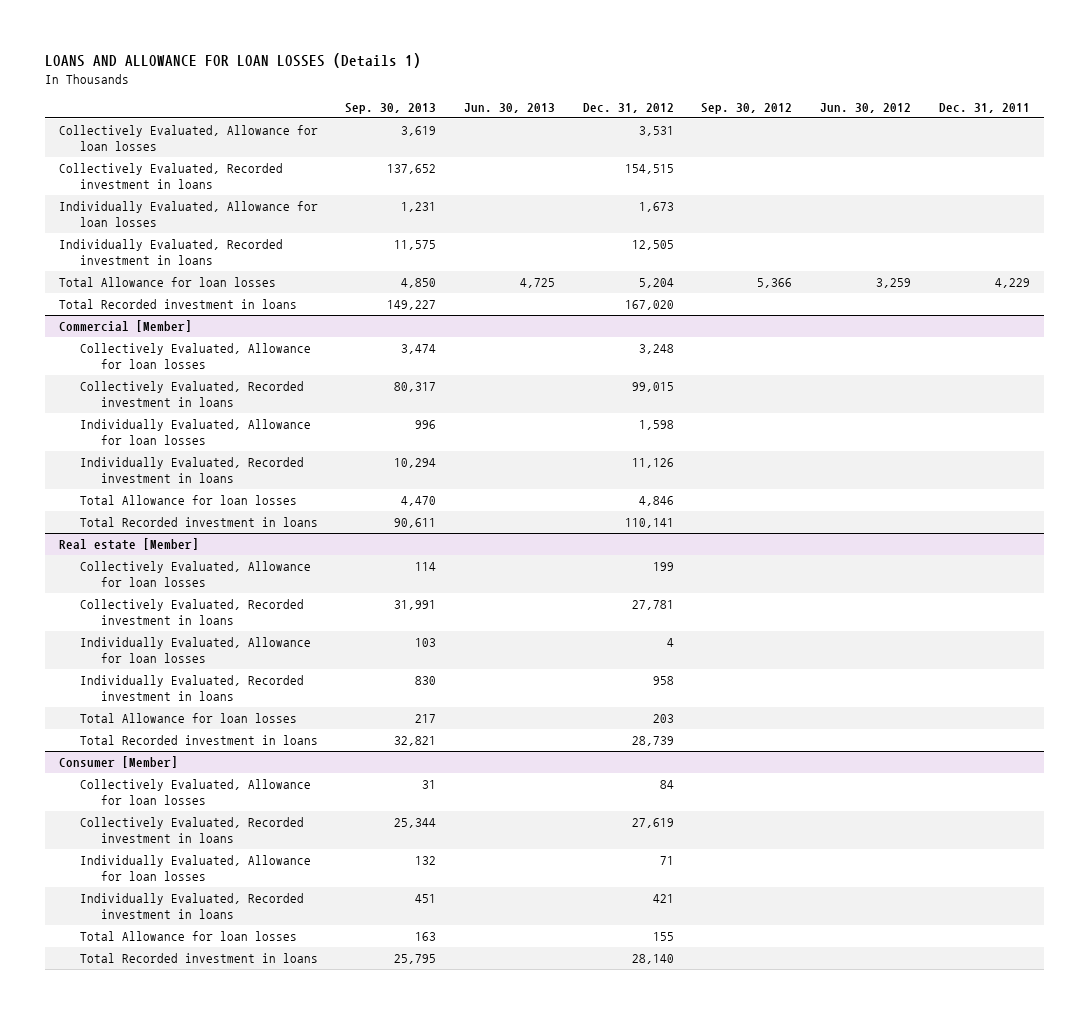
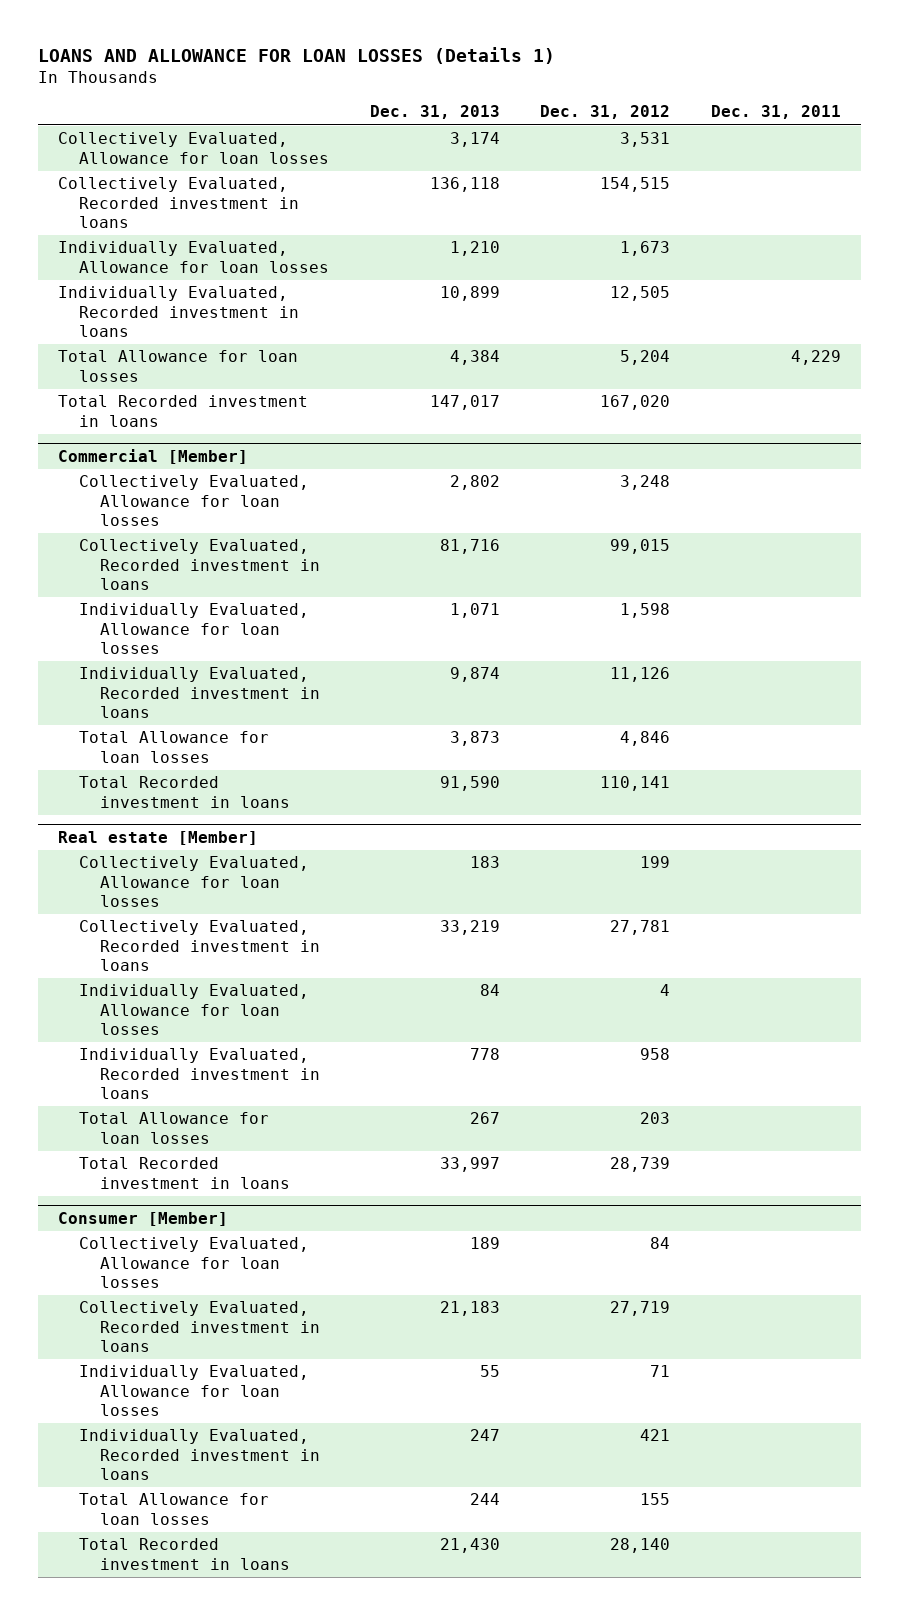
- | Sep. 30, 2013 | Jun. 30, 2013 | Dec. 31, 2012 | Sep. 30, 2012 | Jun. 30, 2012 | Dec. 31, 2011
+ | Dec. 31, 2013 | Dec. 31, 2012 | Dec. 31, 2011
@ Consumer [Member]
- Collectively Evaluated, Recorded investment in loans | 25,344 | | 27,619 | | |
+ Collectively Evaluated, Recorded investment in loans | 21,183 | 27,719 |

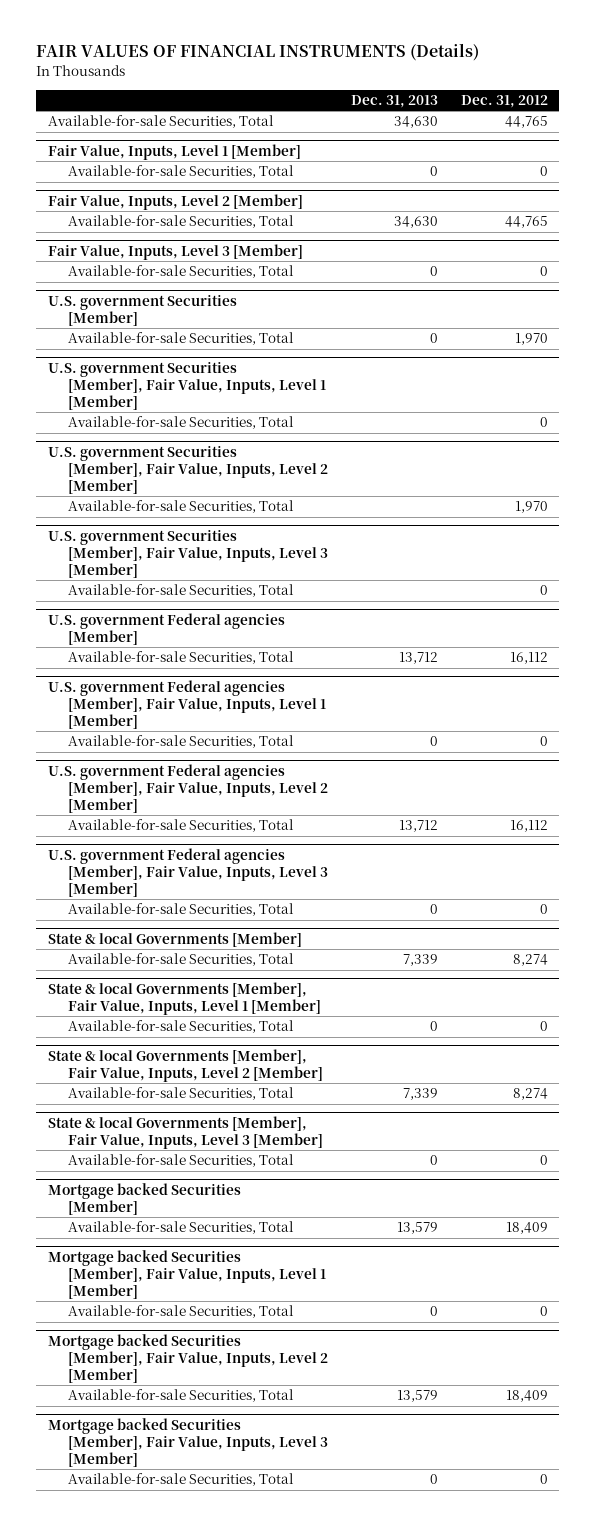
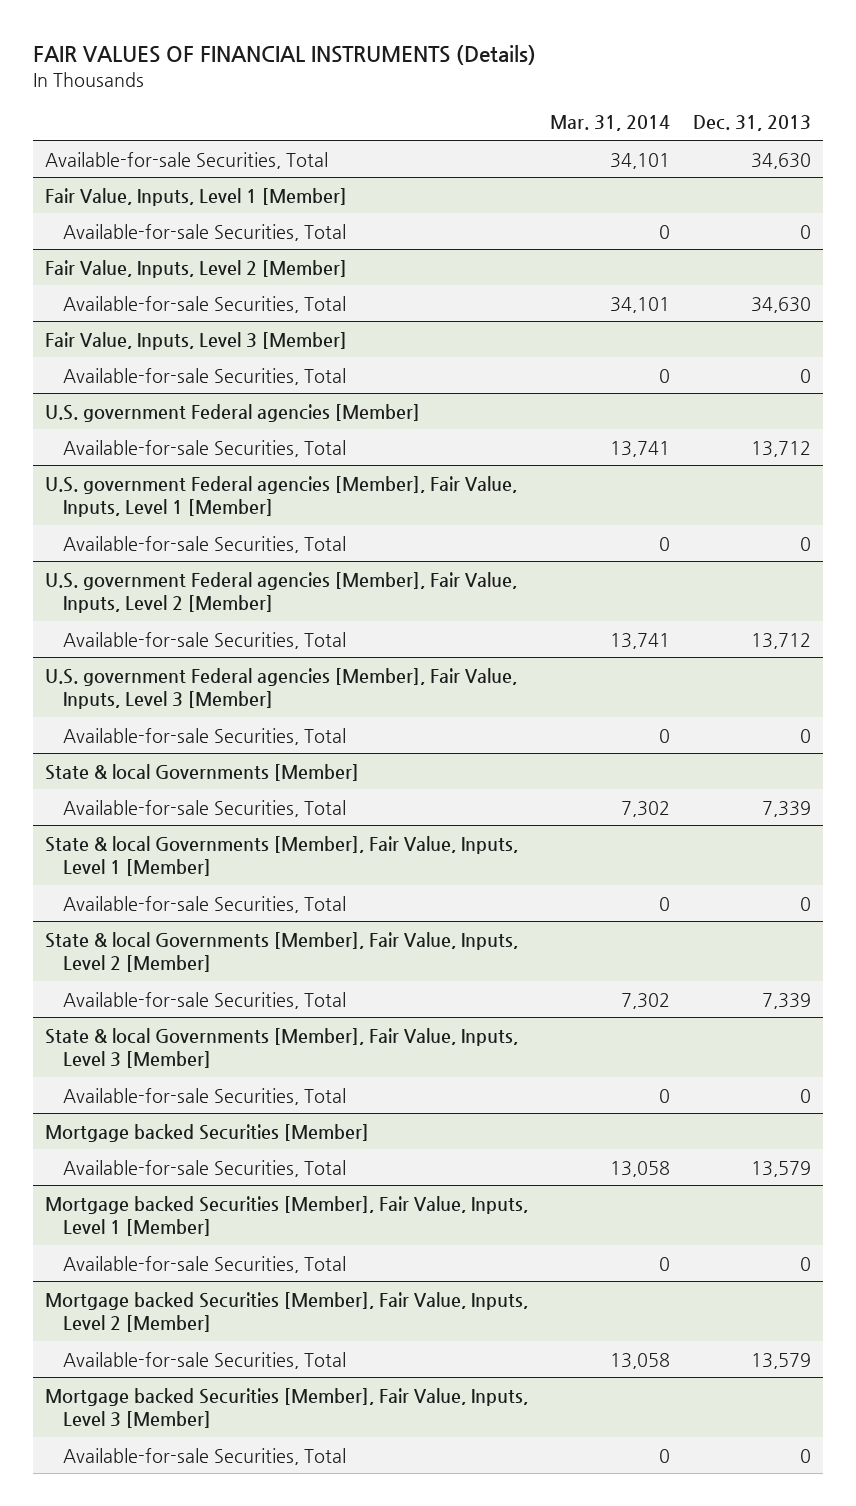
- | Dec. 31, 2013 | Dec. 31, 2012
+ | Mar. 31, 2014 | Dec. 31, 2013
- U.S. government Securities [Member]
- Available-for-sale Securities, Total | 0 | 1,970
- U.S. government Securities [Member], Fair Value, Inputs, Level 1 [Member]
- Available-for-sale Securities, Total | | 0
- U.S. government Securities [Member], Fair Value, Inputs, Level 2 [Member]
- Available-for-sale Securities, Total | | 1,970
- U.S. government Securities [Member], Fair Value, Inputs, Level 3 [Member]
- Available-for-sale Securities, Total | | 0

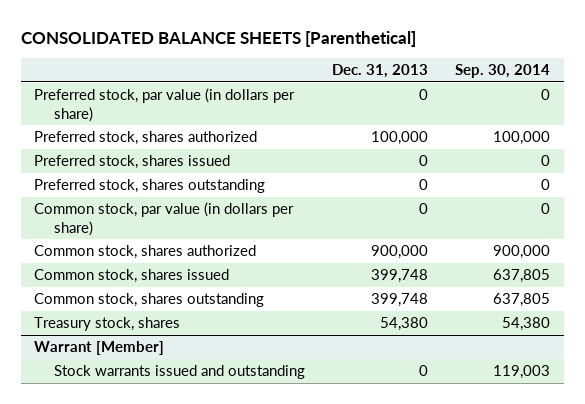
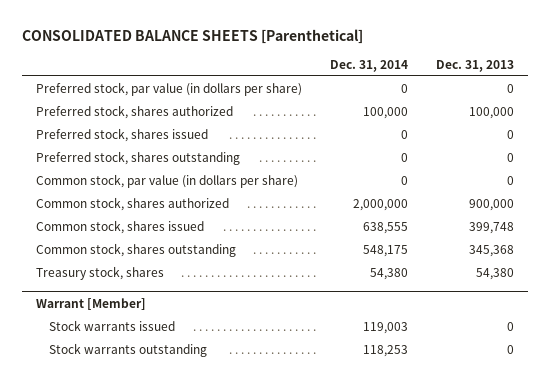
- | Dec. 31, 2013 | Sep. 30, 2014
+ | Dec. 31, 2014 | Dec. 31, 2013
- Common stock, shares outstanding | 399,748 | 637,805
+ Common stock, shares outstanding | 548,175 | 345,368
@ Warrant [Member]
- Stock warrants issued and outstanding | 0 | 119,003
+ Stock warrants issued | 119,003 | 0
+ Stock warrants outstanding | 118,253 | 0

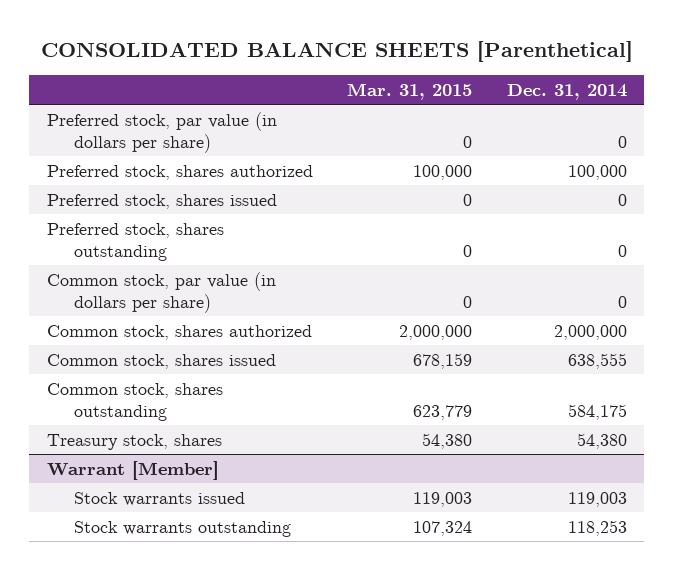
- | Dec. 31, 2014 | Dec. 31, 2013
+ | Mar. 31, 2015 | Dec. 31, 2014
- Common stock, shares outstanding | 548,175 | 345,368
+ Common stock, shares outstanding | 623,779 | 584,175

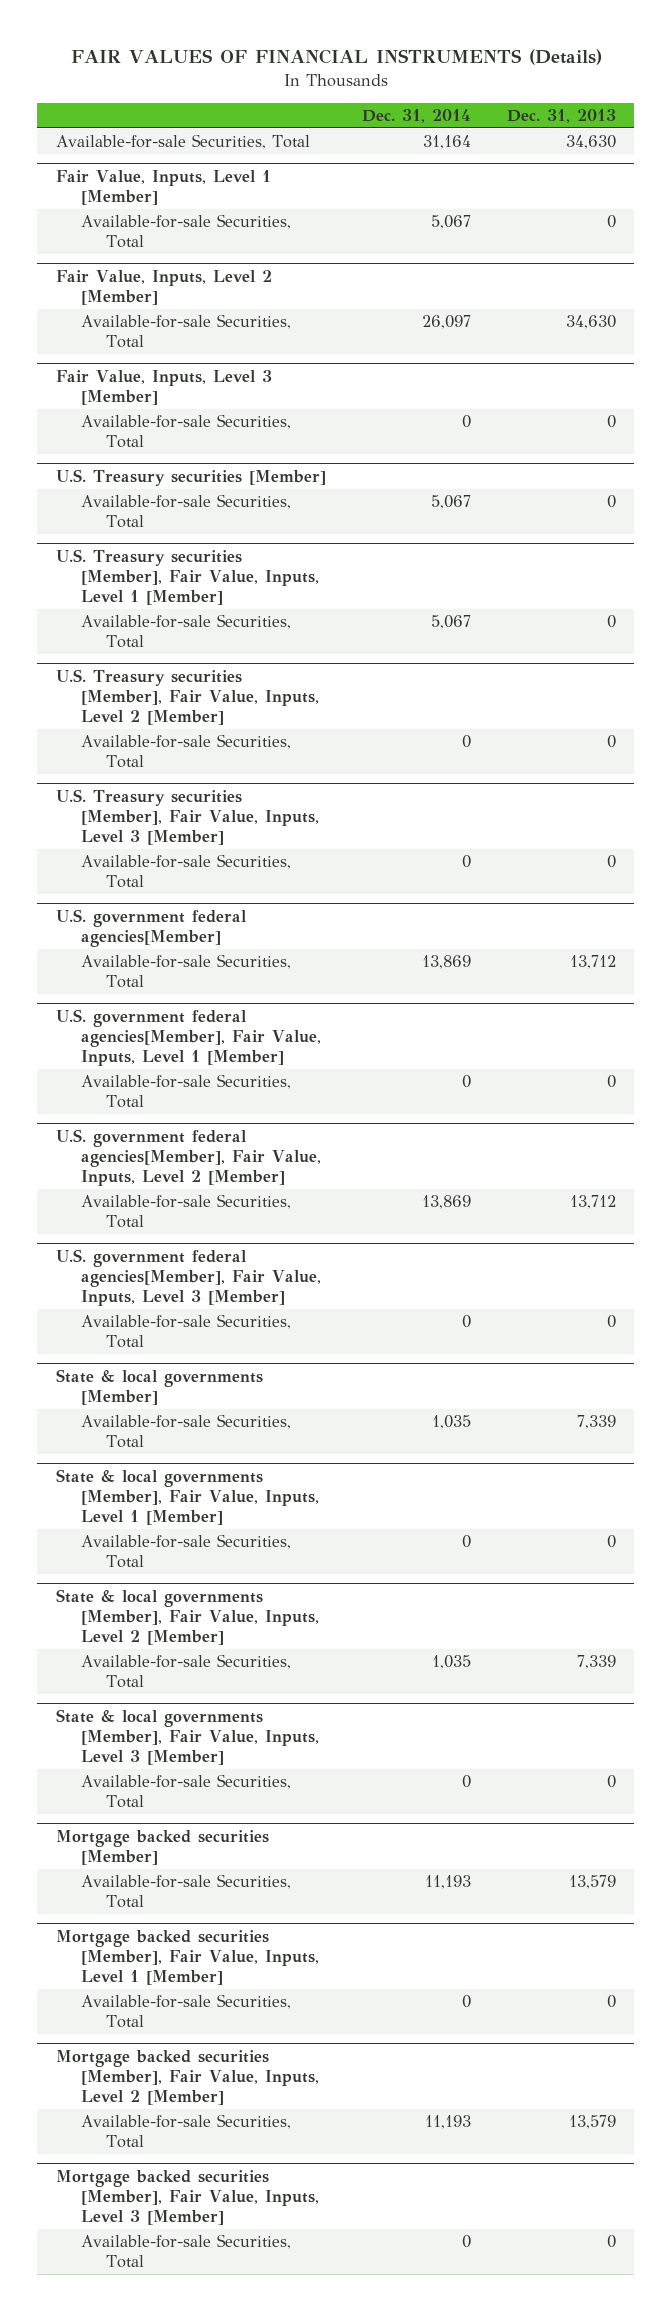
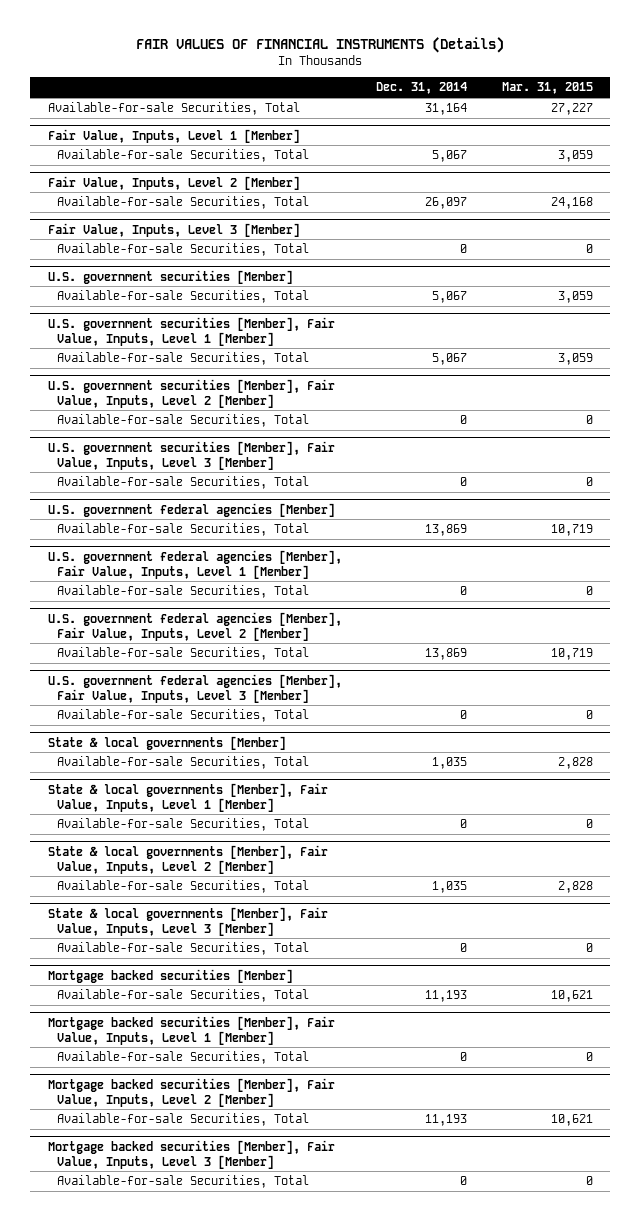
- | Dec. 31, 2014 | Dec. 31, 2013
+ | Dec. 31, 2014 | Mar. 31, 2015
- U.S. Treasury securities [Member]
+ U.S. government securities [Member]
- U.S. Treasury securities [Member], Fair Value, Inputs, Level 1 [Member]
+ U.S. government securities [Member], Fair Value, Inputs, Level 1 [Member]
- U.S. Treasury securities [Member], Fair Value, Inputs, Level 2 [Member]
+ U.S. government securities [Member], Fair Value, Inputs, Level 2 [Member]
- U.S. Treasury securities [Member], Fair Value, Inputs, Level 3 [Member]
+ U.S. government securities [Member], Fair Value, Inputs, Level 3 [Member]
- U.S. government federal agencies[Member]
+ U.S. government federal agencies [Member]
- U.S. government federal agencies[Member], Fair Value, Inputs, Level 1 [Member]
+ U.S. government federal agencies [Member], Fair Value, Inputs, Level 1 [Member]
- U.S. government federal agencies[Member], Fair Value, Inputs, Level 2 [Member]
+ U.S. government federal agencies [Member], Fair Value, Inputs, Level 2 [Member]
- U.S. government federal agencies[Member], Fair Value, Inputs, Level 3 [Member]
+ U.S. government federal agencies [Member], Fair Value, Inputs, Level 3 [Member]

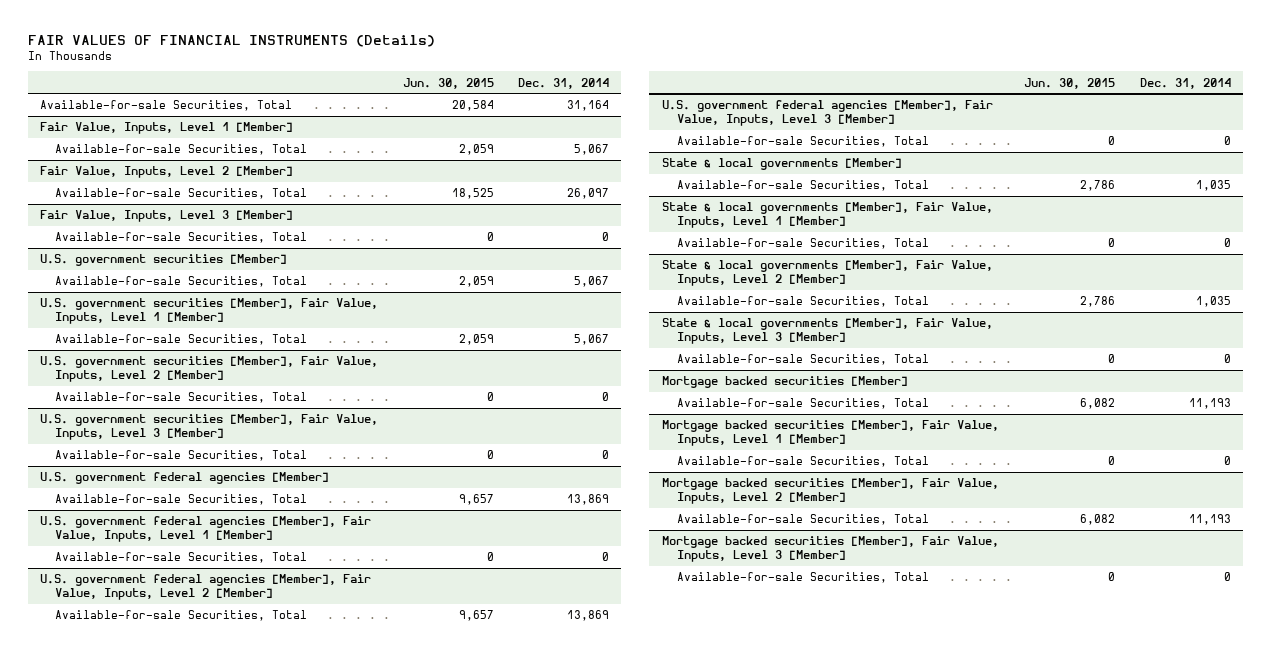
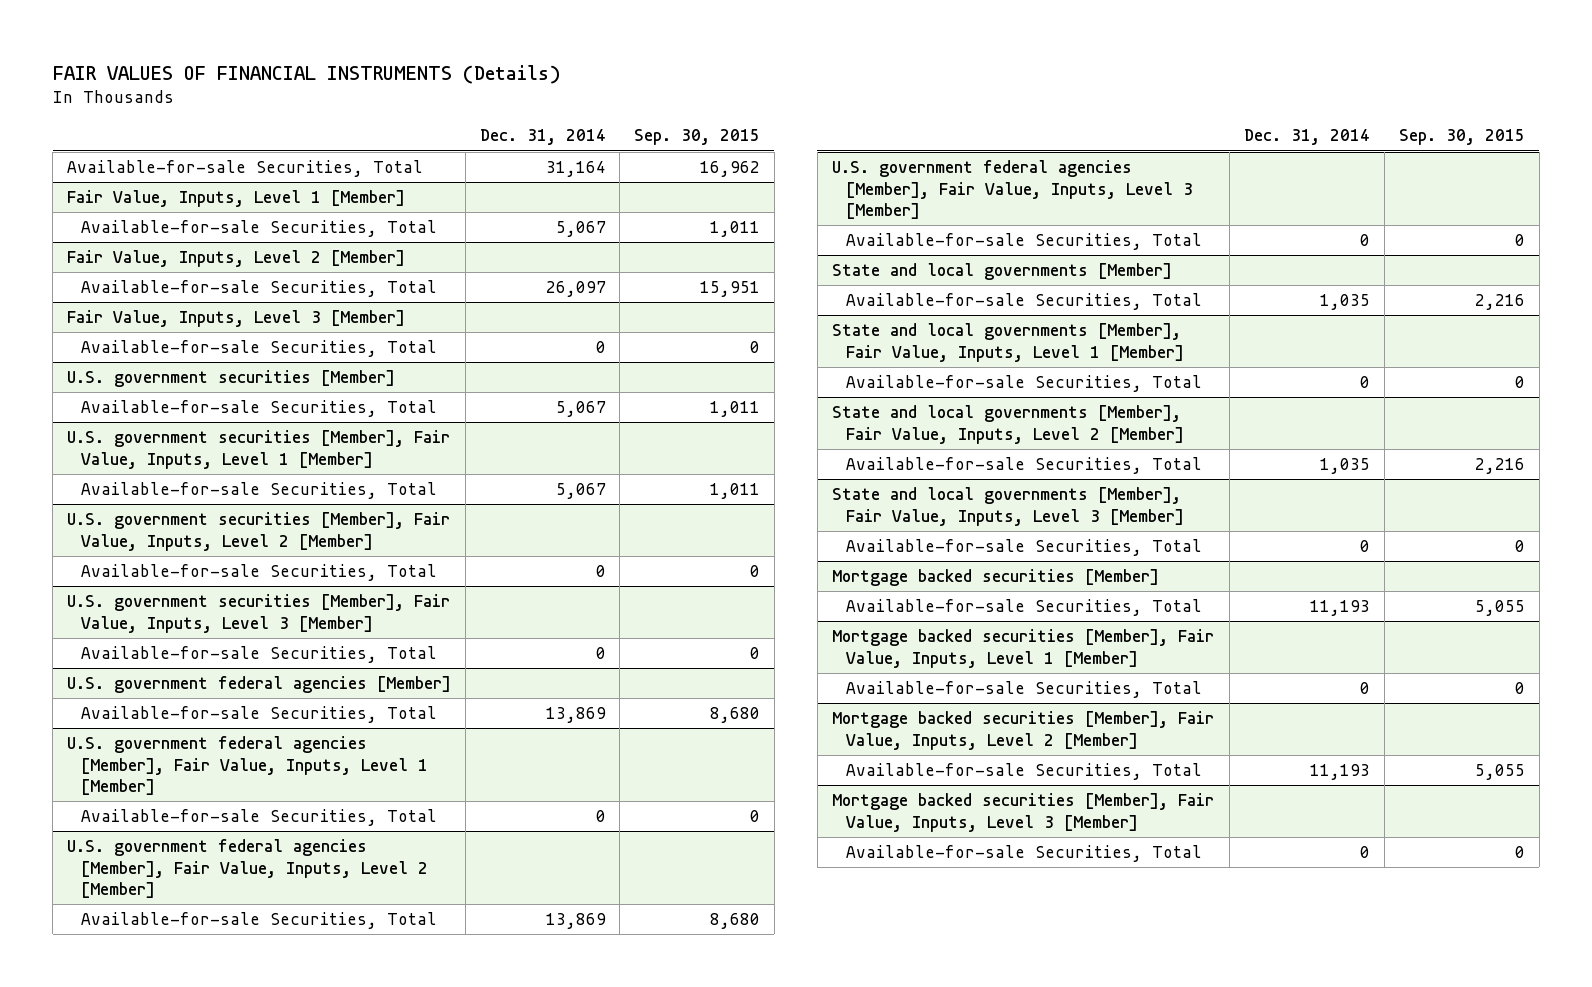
- | Jun. 30, 2015 | Dec. 31, 2014
+ | Dec. 31, 2014 | Sep. 30, 2015
- State & local governments [Member]
+ State and local governments [Member]
- State & local governments [Member], Fair Value, Inputs, Level 1 [Member]
+ State and local governments [Member], Fair Value, Inputs, Level 1 [Member]
- State & local governments [Member], Fair Value, Inputs, Level 2 [Member]
+ State and local governments [Member], Fair Value, Inputs, Level 2 [Member]
- State & local governments [Member], Fair Value, Inputs, Level 3 [Member]
+ State and local governments [Member], Fair Value, Inputs, Level 3 [Member]

